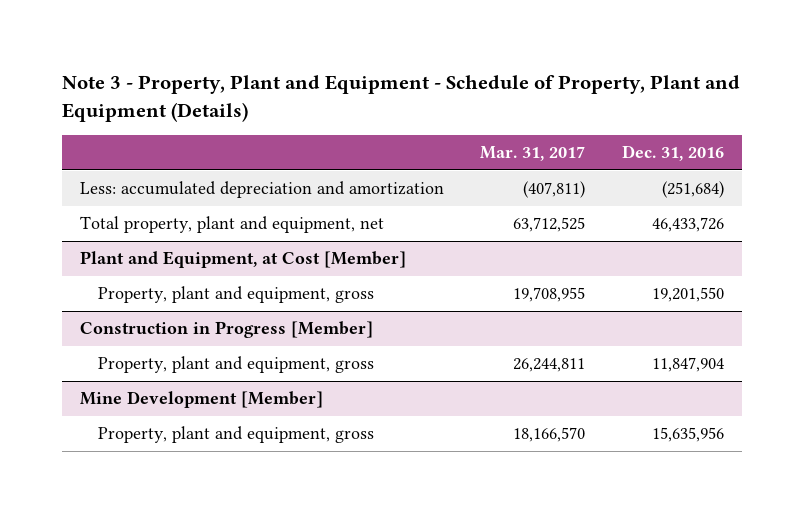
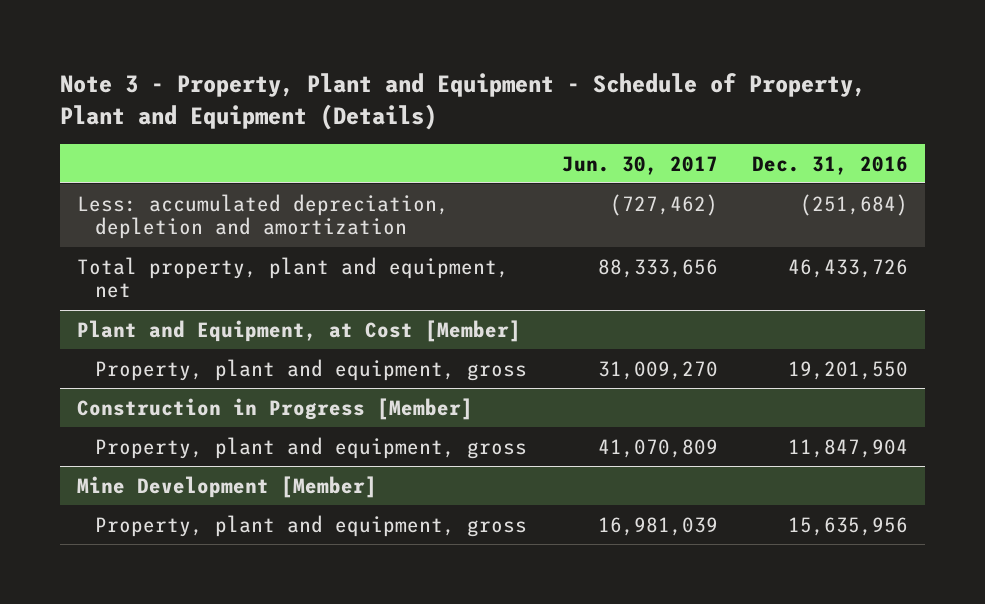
- | Mar. 31, 2017 | Dec. 31, 2016
+ | Jun. 30, 2017 | Dec. 31, 2016
- Less: accumulated depreciation and amortization | (407,811) | (251,684)
+ Less: accumulated depreciation, depletion and amortization | (727,462) | (251,684)

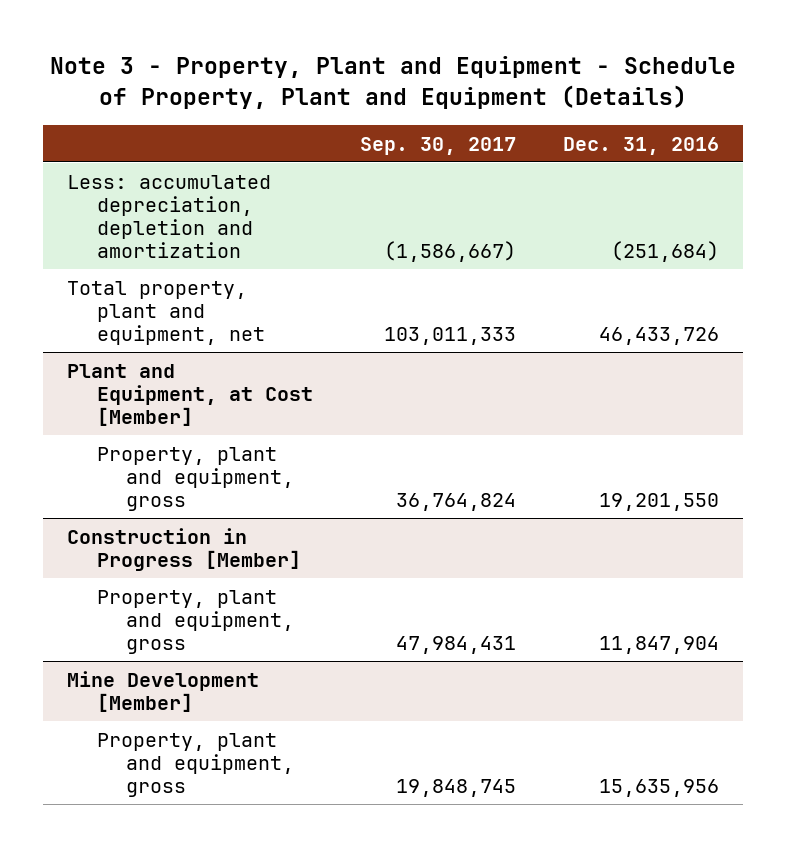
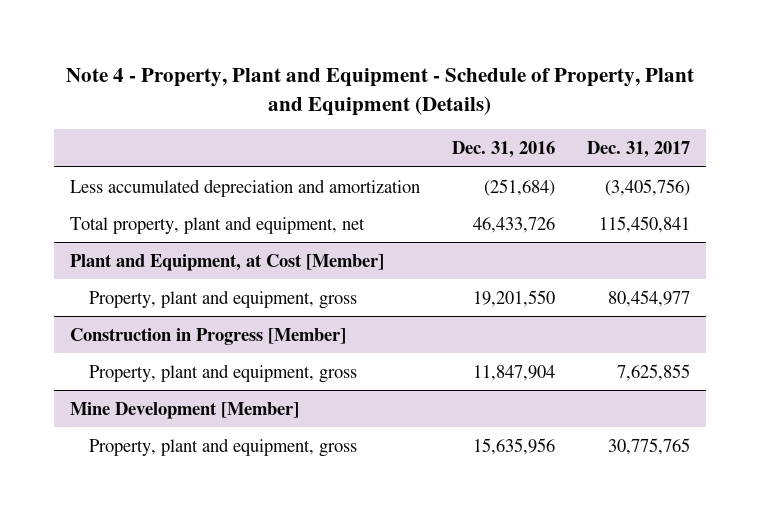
- Note 3 - Property, Plant and Equipment - Schedule of Property, Plant and Equipment (Details)
+ Note 4 - Property, Plant and Equipment - Schedule of Property, Plant and Equipment (Details)
- | Sep. 30, 2017 | Dec. 31, 2016
+ | Dec. 31, 2016 | Dec. 31, 2017
- Less: accumulated depreciation, depletion and amortization | (1,586,667) | (251,684)
+ Less accumulated depreciation and amortization | (251,684) | (3,405,756)

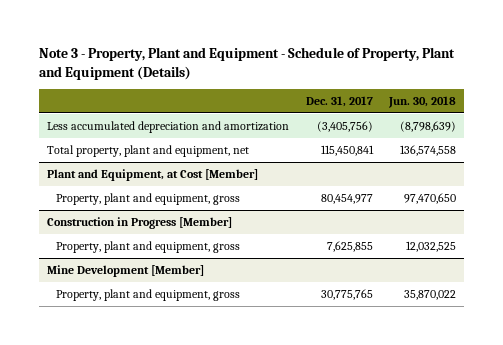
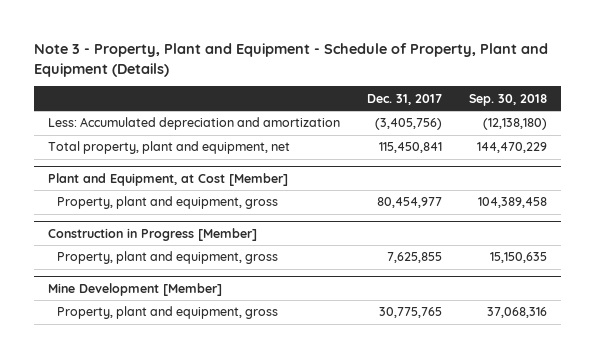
- | Dec. 31, 2017 | Jun. 30, 2018
+ | Dec. 31, 2017 | Sep. 30, 2018
- Less accumulated depreciation and amortization | (3,405,756) | (8,798,639)
+ Less: Accumulated depreciation and amortization | (3,405,756) | (12,138,180)

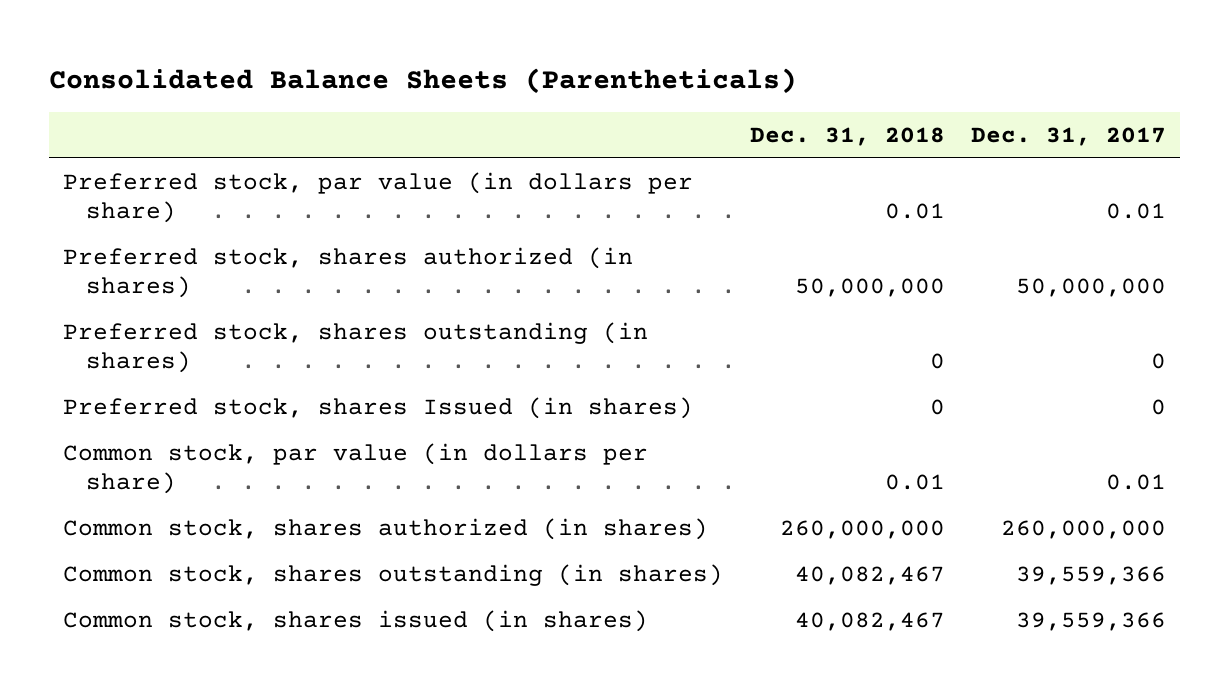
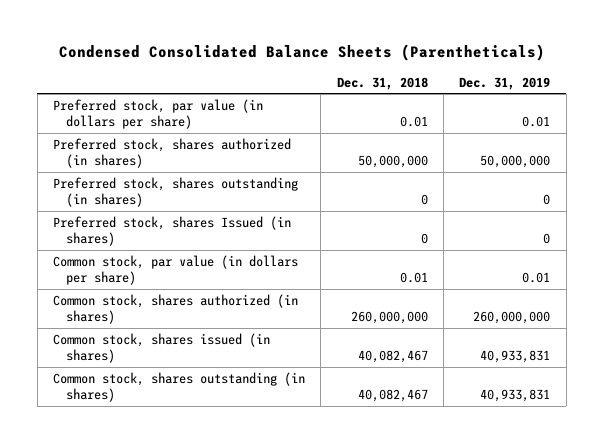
- Consolidated Balance Sheets (Parentheticals)
+ Condensed Consolidated Balance Sheets (Parentheticals)
- | Dec. 31, 2018 | Dec. 31, 2017
+ | Dec. 31, 2018 | Dec. 31, 2019
moved down: Common stock, shares outstanding (in shares) | 40,082,467 | 40,933,831

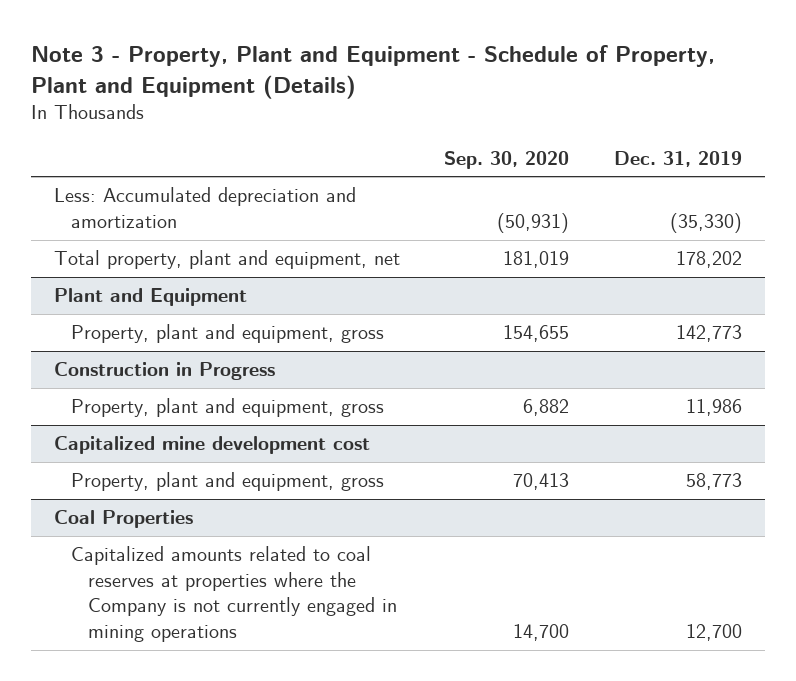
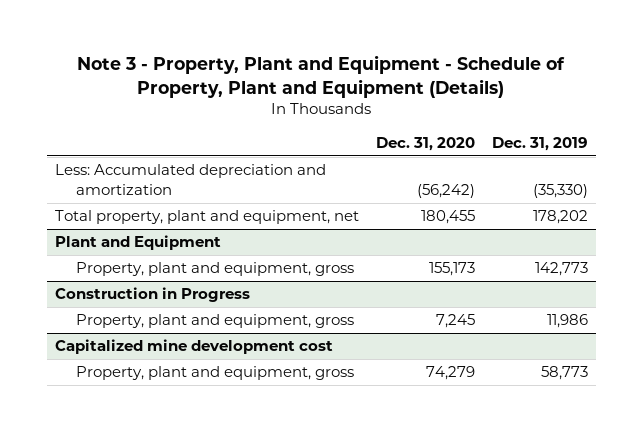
- | Sep. 30, 2020 | Dec. 31, 2019
+ | Dec. 31, 2020 | Dec. 31, 2019
- Coal Properties
- Capitalized amounts related to coal reserves at properties where the Company is not currently engaged in mining operations | 14,700 | 12,700

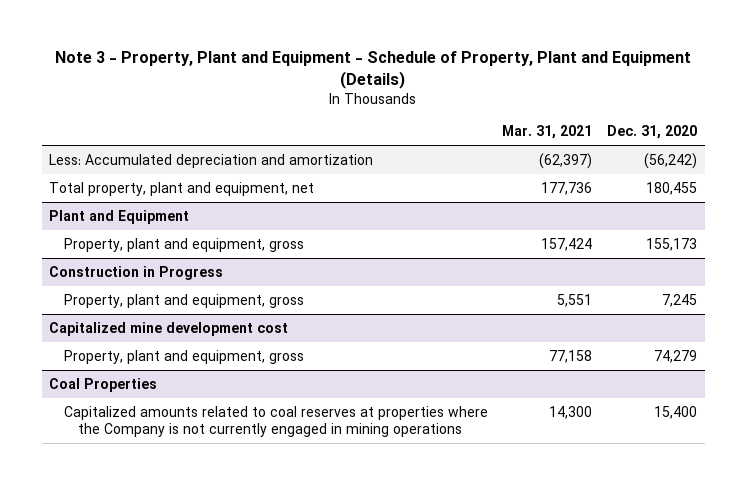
- | Dec. 31, 2020 | Dec. 31, 2019
+ | Mar. 31, 2021 | Dec. 31, 2020
+ Coal Properties
+ Capitalized amounts related to coal reserves at properties where the Company is not currently engaged in mining operations | 14,300 | 15,400

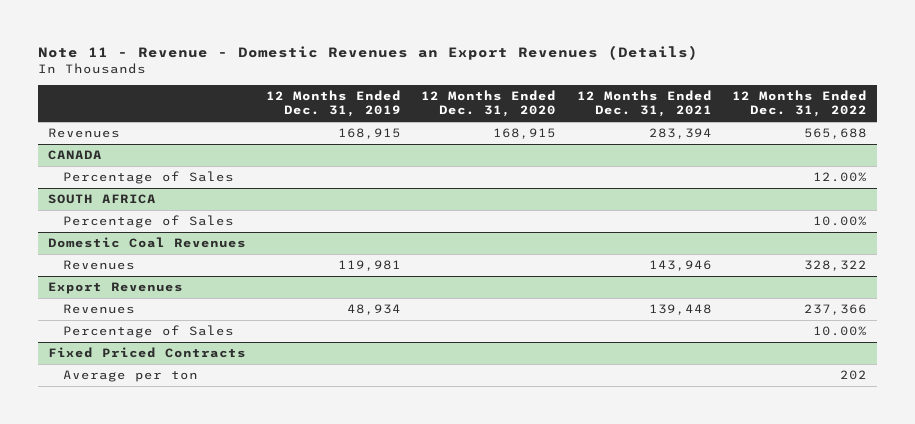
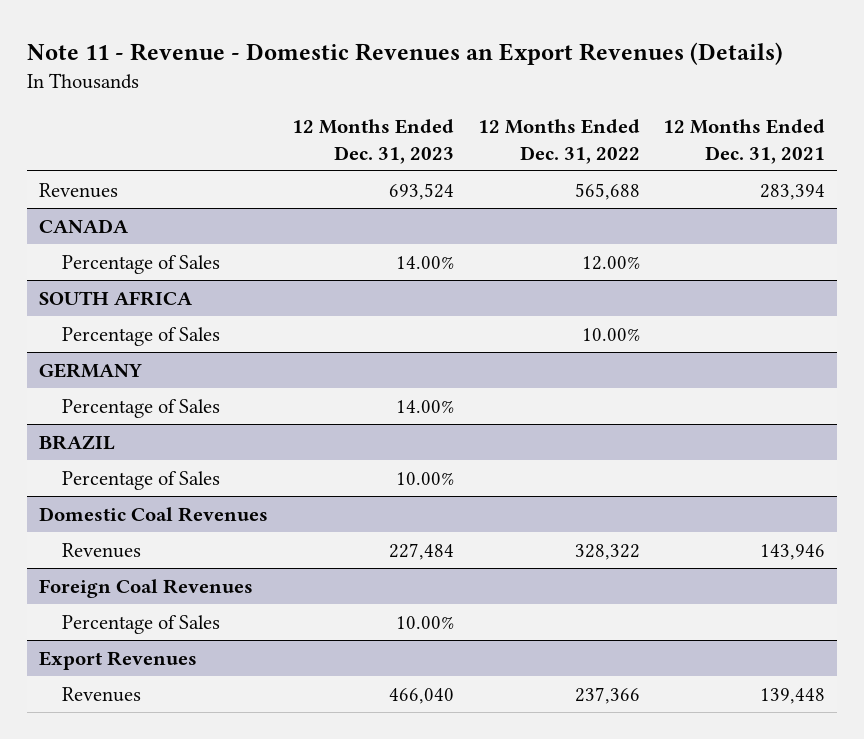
- | 12 Months Ended Dec. 31, 2019 | 12 Months Ended Dec. 31, 2020 | 12 Months Ended Dec. 31, 2021 | 12 Months Ended Dec. 31, 2022
+ | 12 Months Ended Dec. 31, 2023 | 12 Months Ended Dec. 31, 2022 | 12 Months Ended Dec. 31, 2021
+ GERMANY
+ Percentage of Sales | 14.00% | |
+ BRAZIL
+ Percentage of Sales | 10.00% | |
+ Foreign Coal Revenues
+ Percentage of Sales | 10.00% | |
@ Export Revenues
- Percentage of Sales | | | | 10.00%
- Fixed Priced Contracts
- Average per ton | | | | 202

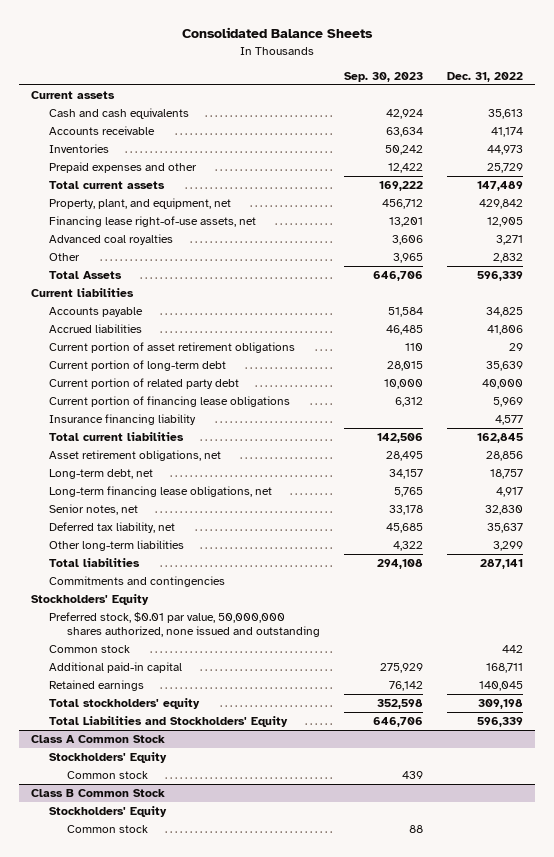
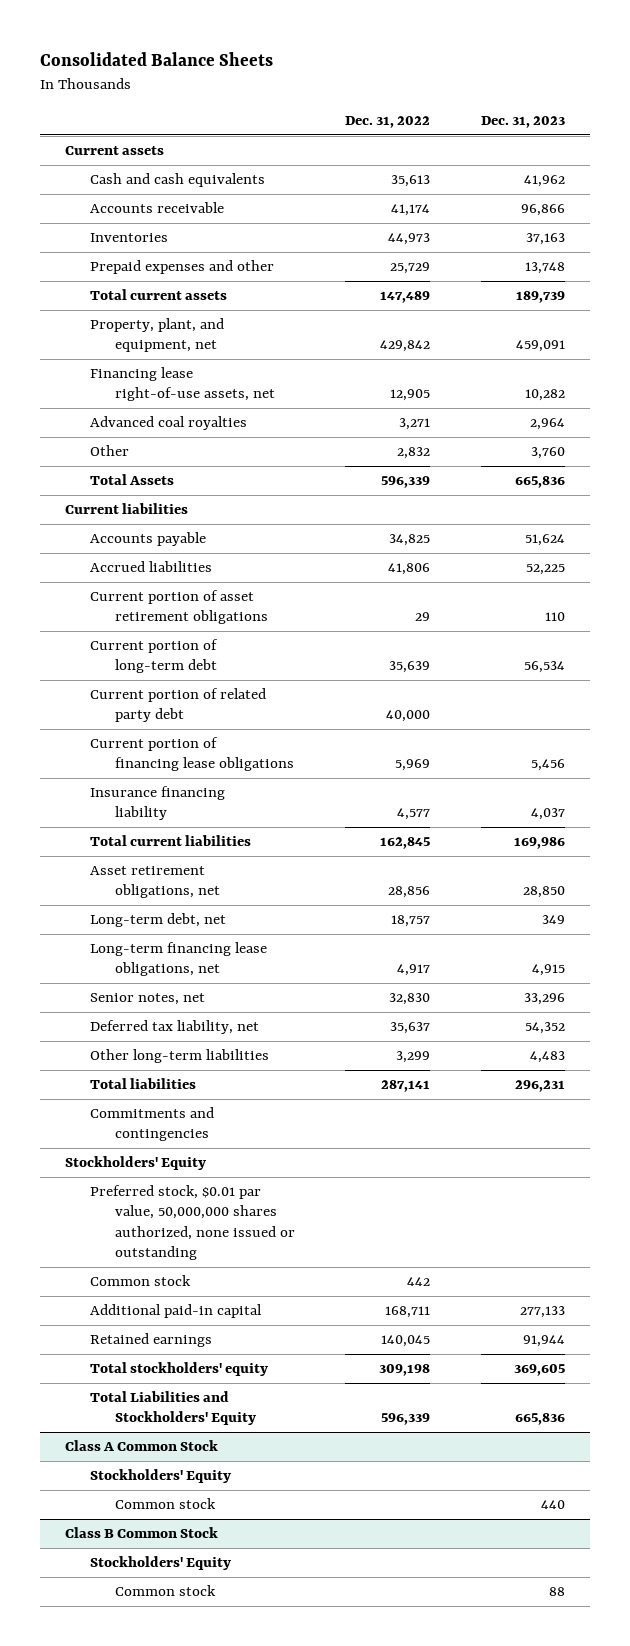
- | Sep. 30, 2023 | Dec. 31, 2022
+ | Dec. 31, 2022 | Dec. 31, 2023
- Preferred stock, $0.01 par value, 50,000,000 shares authorized, none issued and outstanding
+ Preferred stock, $0.01 par value, 50,000,000 shares authorized, none issued or outstanding

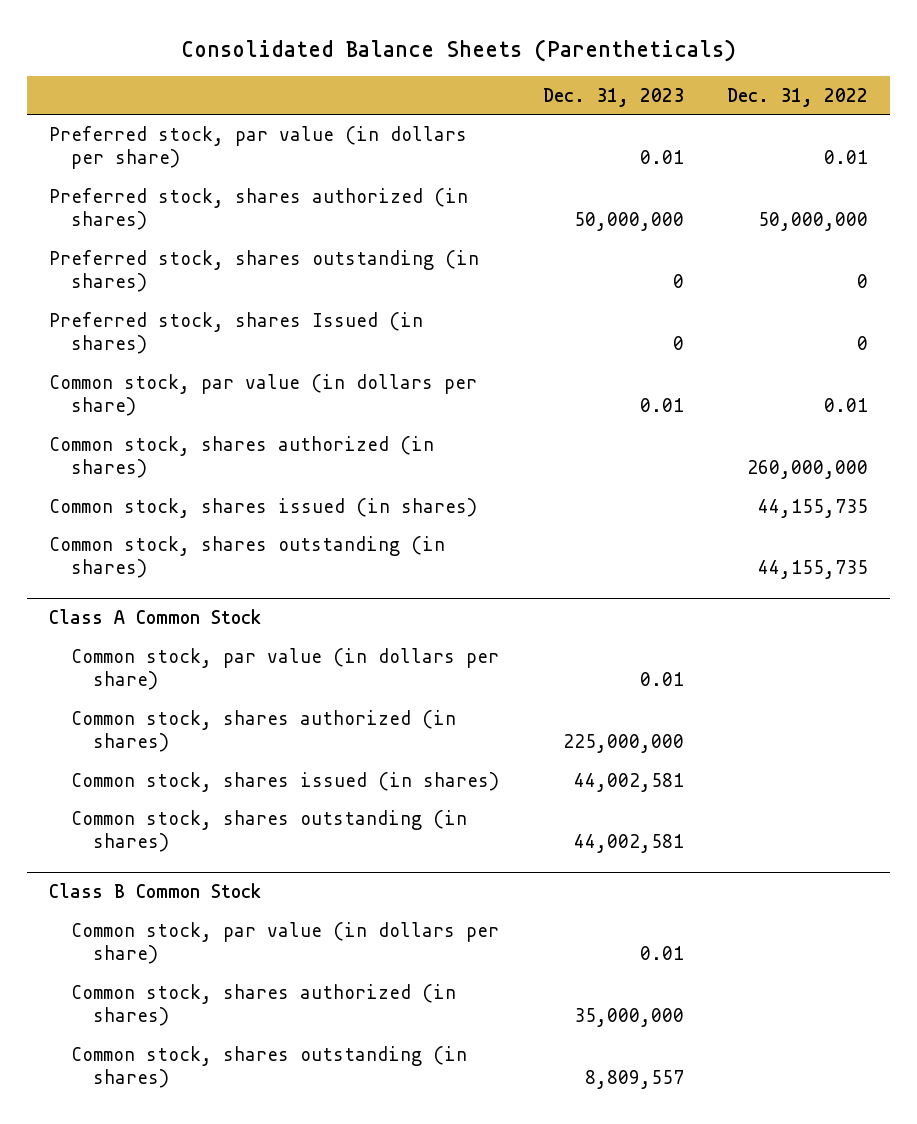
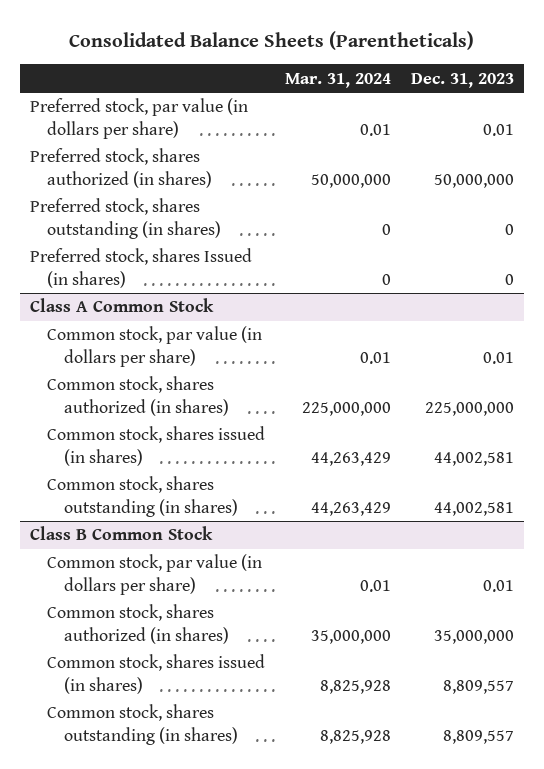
- | Dec. 31, 2023 | Dec. 31, 2022
+ | Mar. 31, 2024 | Dec. 31, 2023
- Common stock, par value (in dollars per share) | 0.01 | 0.01
- Common stock, shares authorized (in shares) | | 260,000,000
- Common stock, shares issued (in shares) | | 44,155,735
- Common stock, shares outstanding (in shares) | | 44,155,735
@ Class B Common Stock
+ Common stock, shares issued (in shares) | 8,825,928 | 8,809,557

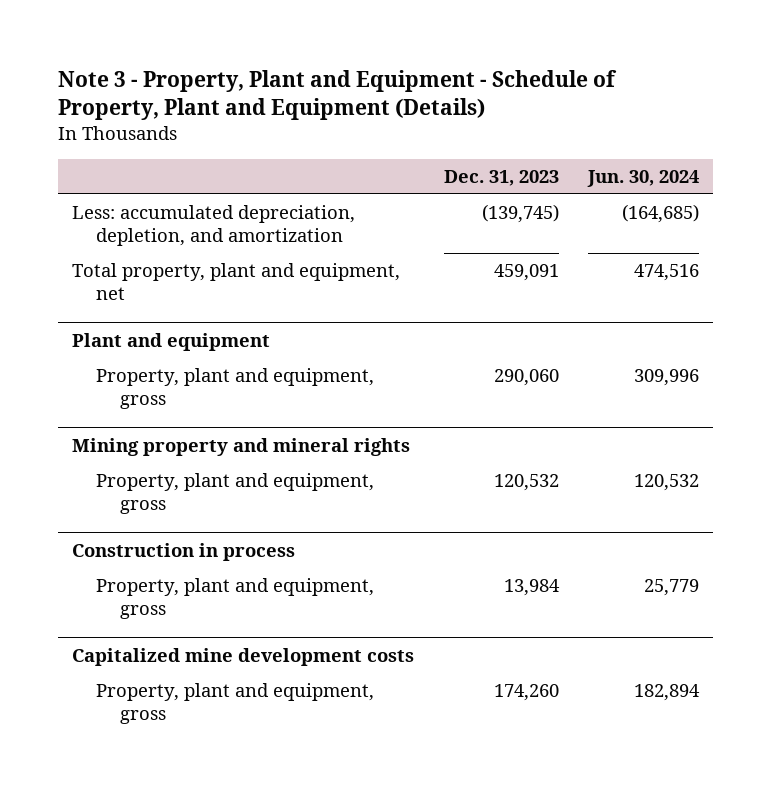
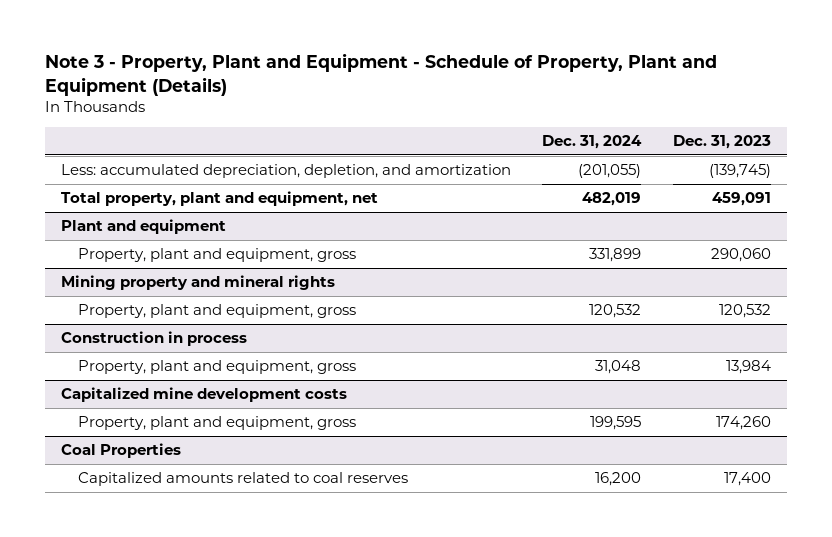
- | Dec. 31, 2023 | Jun. 30, 2024
+ | Dec. 31, 2024 | Dec. 31, 2023
+ Coal Properties
+ Capitalized amounts related to coal reserves | 16,200 | 17,400

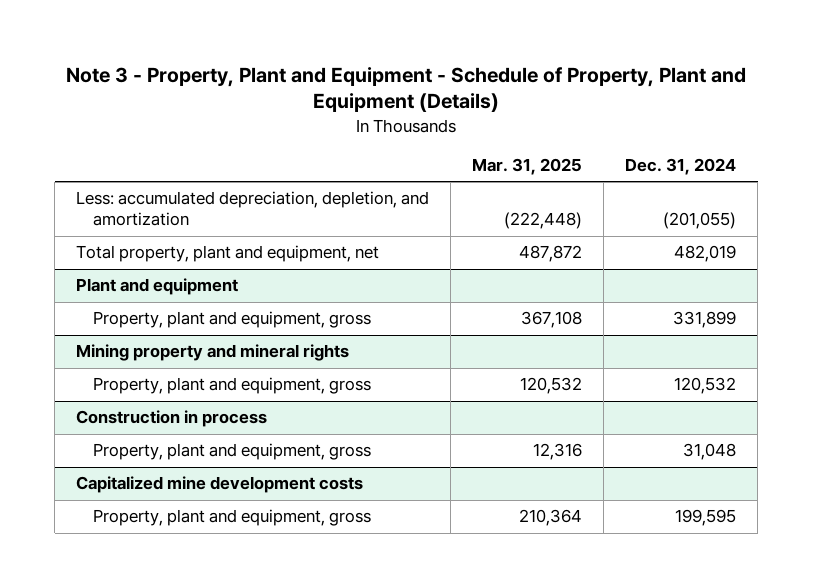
- | Dec. 31, 2024 | Dec. 31, 2023
+ | Mar. 31, 2025 | Dec. 31, 2024
- Coal Properties
- Capitalized amounts related to coal reserves | 16,200 | 17,400

